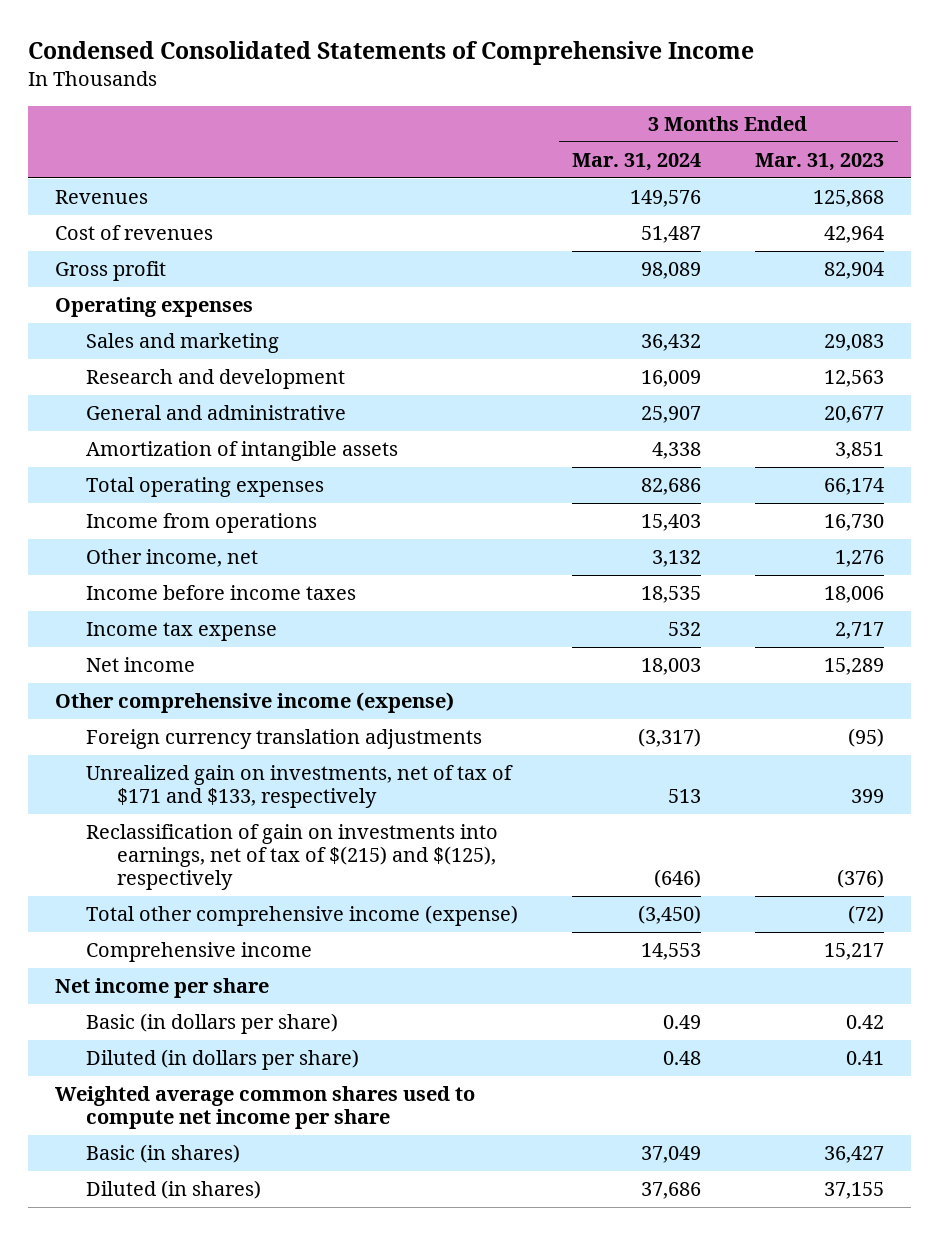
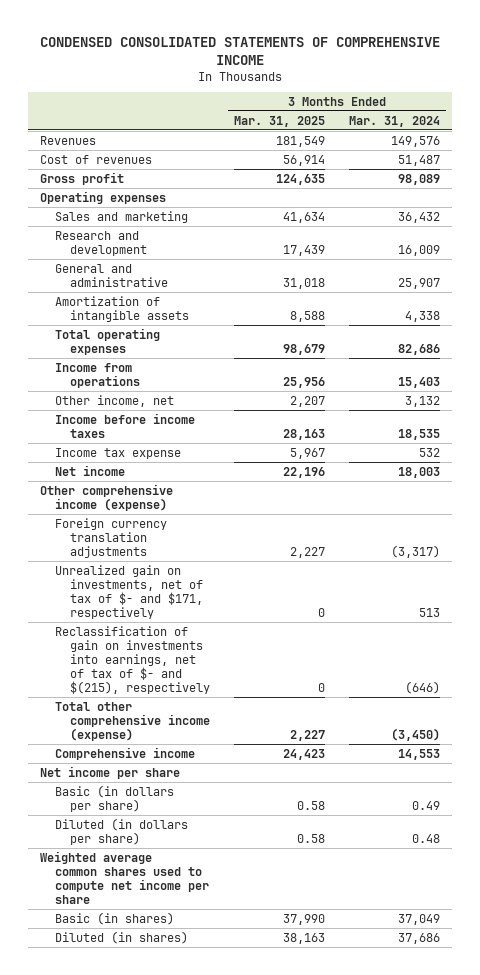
- Condensed Consolidated Statements of Comprehensive Income
+ CONDENSED CONSOLIDATED STATEMENTS OF COMPREHENSIVE INCOME
- | 3 Months Ended Mar. 31, 2024 | 3 Months Ended Mar. 31, 2023
+ | 3 Months Ended Mar. 31, 2025 | 3 Months Ended Mar. 31, 2024
- Unrealized gain on investments, net of tax of $171 and $133, respectively | 513 | 399
- Reclassification of gain on investments into earnings, net of tax of $(215) and $(125), respectively | (646) | (376)
+ Unrealized gain on investments, net of tax of $- and $171, respectively | 0 | 513
+ Reclassification of gain on investments into earnings, net of tax of $- and $(215), respectively | 0 | (646)

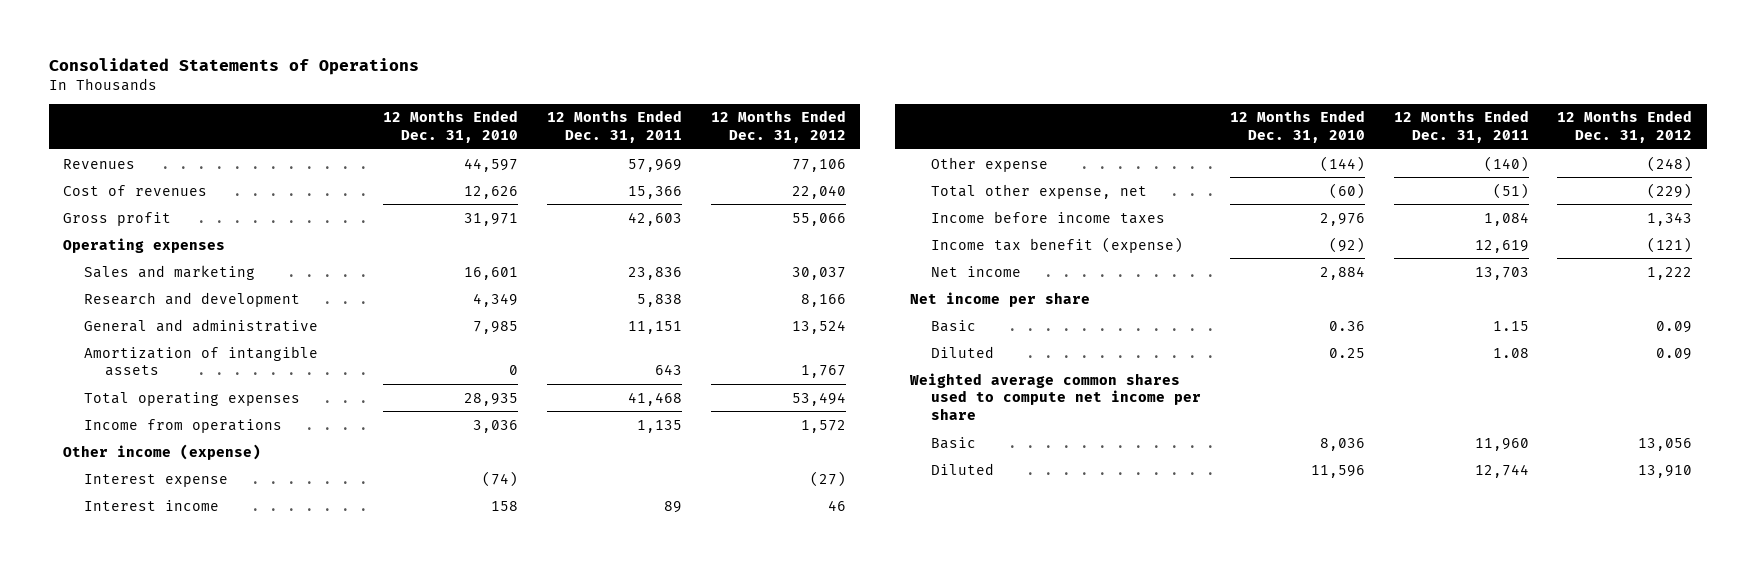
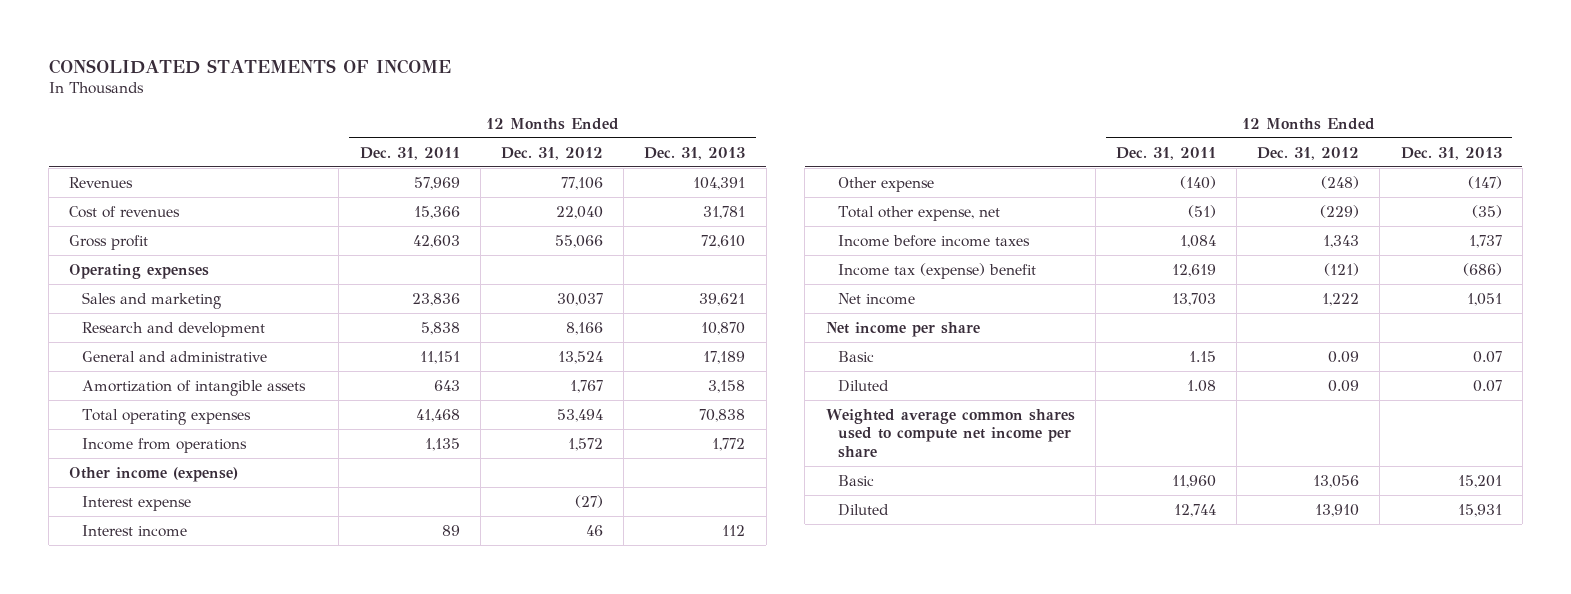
- Consolidated Statements of Operations
+ CONSOLIDATED STATEMENTS OF INCOME
- | 12 Months Ended Dec. 31, 2010 | 12 Months Ended Dec. 31, 2011 | 12 Months Ended Dec. 31, 2012
+ | 12 Months Ended Dec. 31, 2011 | 12 Months Ended Dec. 31, 2012 | 12 Months Ended Dec. 31, 2013
- Income tax benefit (expense) | (92) | 12,619 | (121)
+ Income tax (expense) benefit | 12,619 | (121) | (686)

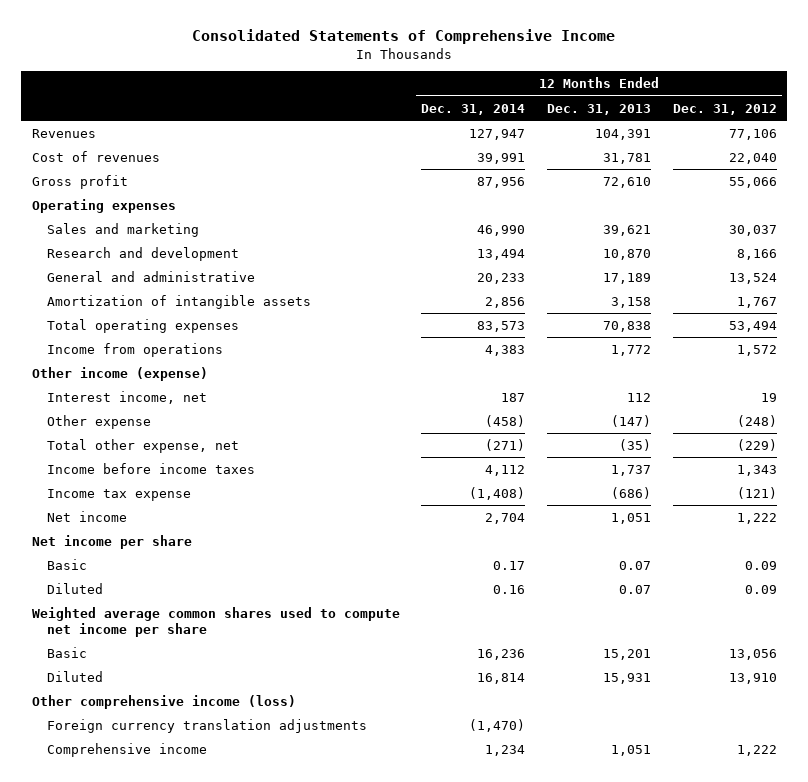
- CONSOLIDATED STATEMENTS OF INCOME
+ Consolidated Statements of Comprehensive Income
- | 12 Months Ended Dec. 31, 2011 | 12 Months Ended Dec. 31, 2012 | 12 Months Ended Dec. 31, 2013
+ | 12 Months Ended Dec. 31, 2014 | 12 Months Ended Dec. 31, 2013 | 12 Months Ended Dec. 31, 2012
- Interest expense | | (27) |
- Interest income | 89 | 46 | 112
+ Interest income, net | 187 | 112 | 19
- Income tax (expense) benefit | 12,619 | (121) | (686)
+ Income tax expense | (1,408) | (686) | (121)
+ Other comprehensive income (loss)
+ Foreign currency translation adjustments | (1,470) | |
+ Comprehensive income | 1,234 | 1,051 | 1,222

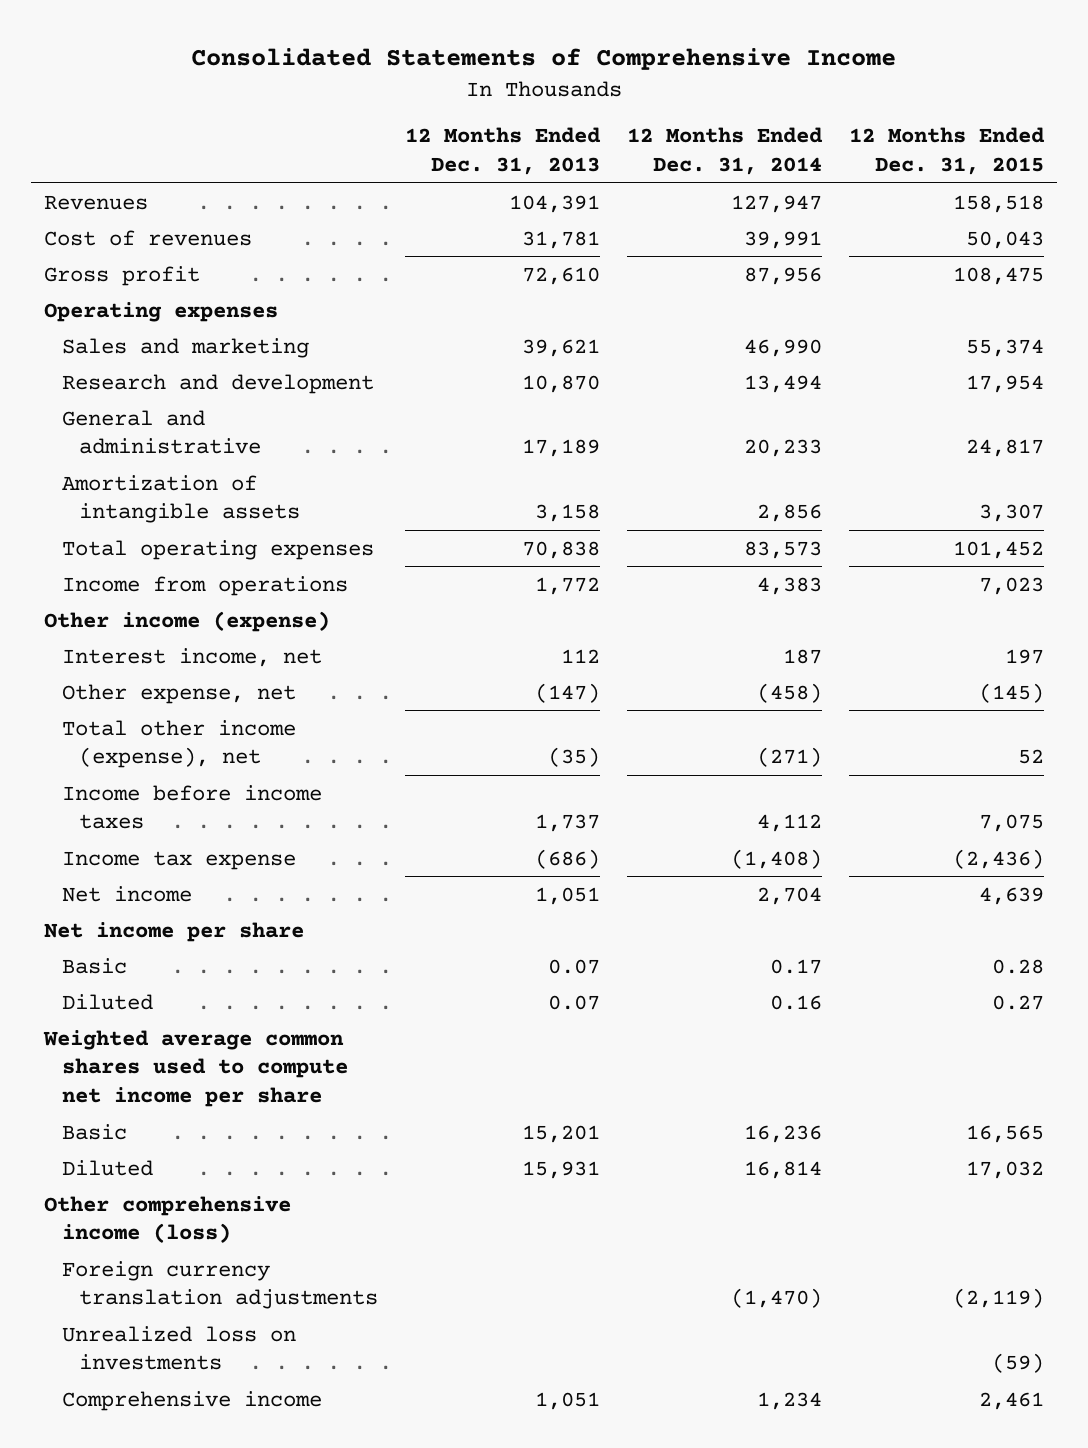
- | 12 Months Ended Dec. 31, 2014 | 12 Months Ended Dec. 31, 2013 | 12 Months Ended Dec. 31, 2012
+ | 12 Months Ended Dec. 31, 2013 | 12 Months Ended Dec. 31, 2014 | 12 Months Ended Dec. 31, 2015
- Other expense | (458) | (147) | (248)
- Total other expense, net | (271) | (35) | (229)
+ Other expense, net | (147) | (458) | (145)
+ Total other income (expense), net | (35) | (271) | 52
+ Unrealized loss on investments | | | (59)

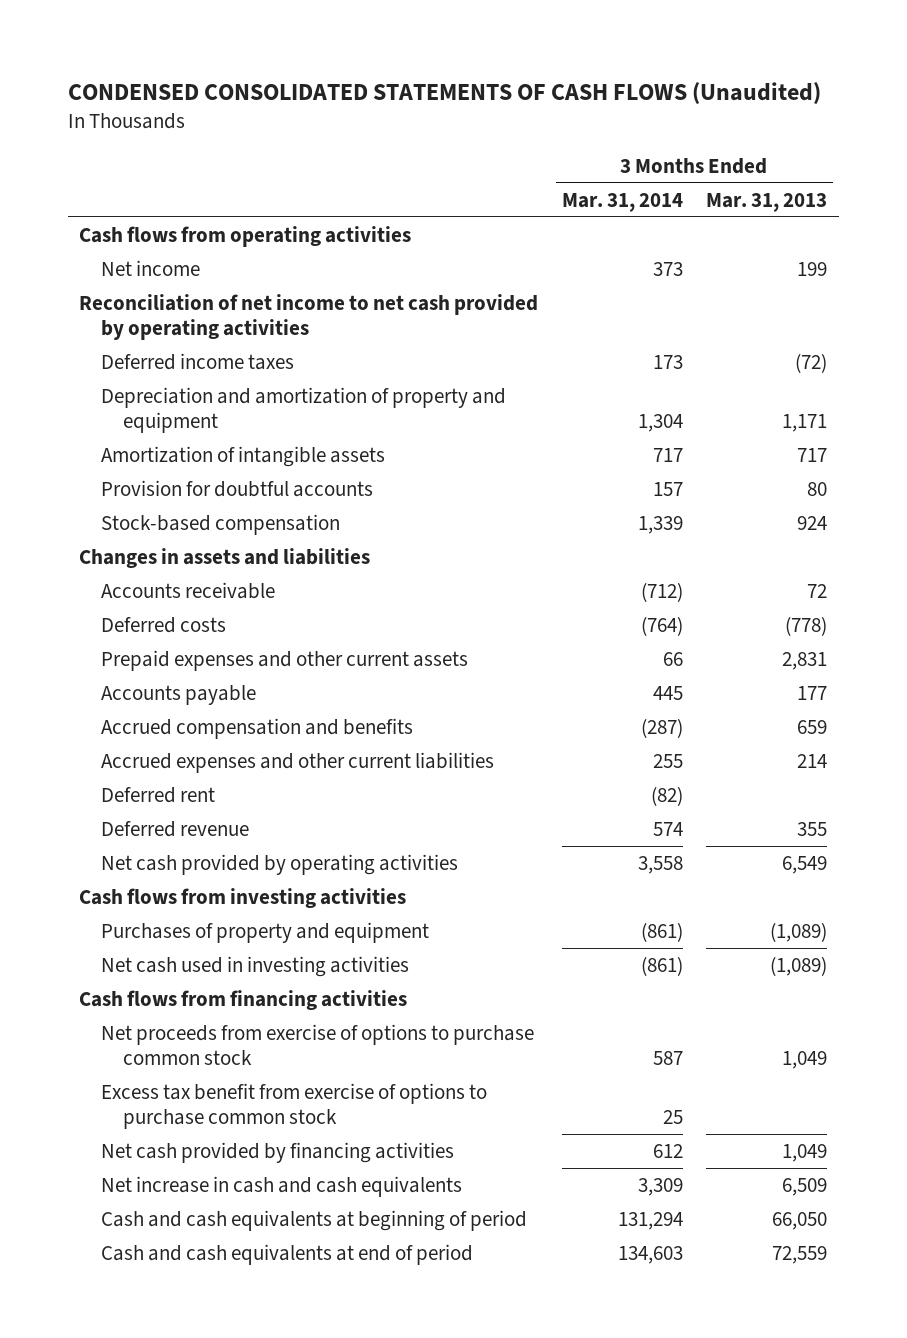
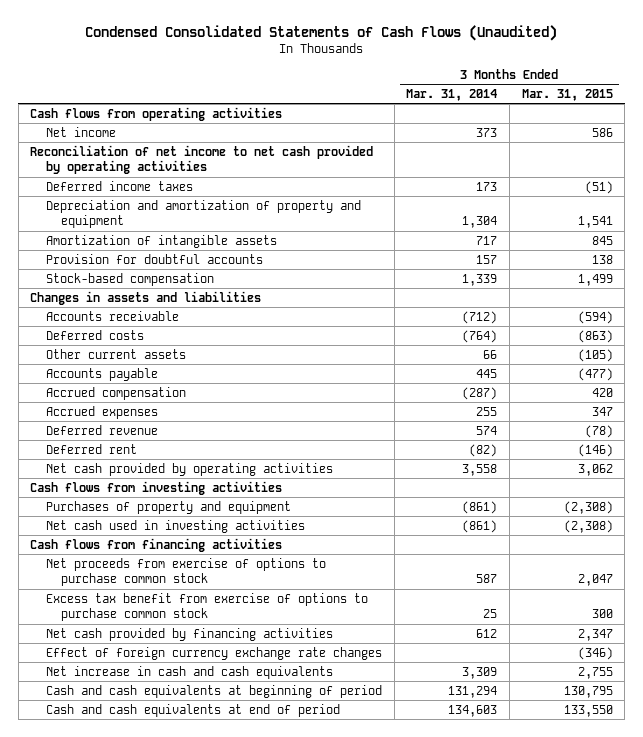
- CONDENSED CONSOLIDATED STATEMENTS OF CASH FLOWS (Unaudited)
+ Condensed Consolidated Statements of Cash Flows (Unaudited)
- | 3 Months Ended Mar. 31, 2014 | 3 Months Ended Mar. 31, 2013
+ | 3 Months Ended Mar. 31, 2014 | 3 Months Ended Mar. 31, 2015
- Prepaid expenses and other current assets | 66 | 2,831
+ Other current assets | 66 | (105)
- Accrued compensation and benefits | (287) | 659
- Accrued expenses and other current liabilities | 255 | 214
+ Accrued compensation | (287) | 420
+ Accrued expenses | 255 | 347
moved down: Deferred rent | (82) | (146)
+ Effect of foreign currency exchange rate changes | | (346)

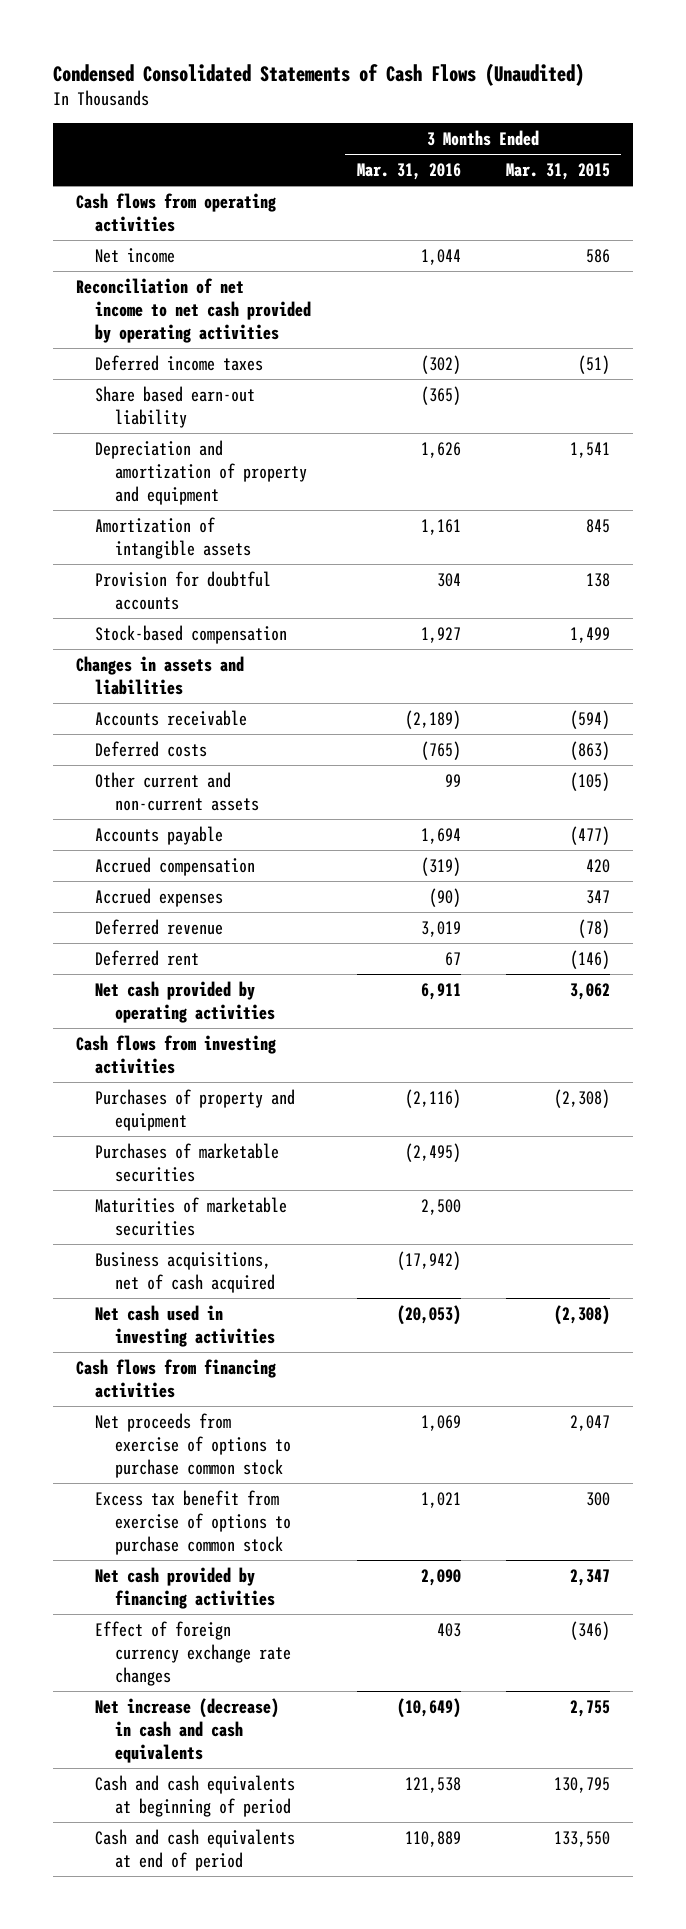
- | 3 Months Ended Mar. 31, 2014 | 3 Months Ended Mar. 31, 2015
+ | 3 Months Ended Mar. 31, 2016 | 3 Months Ended Mar. 31, 2015
+ Share based earn-out liability | (365) |
- Other current assets | 66 | (105)
+ Other current and non-current assets | 99 | (105)
+ Purchases of marketable securities | (2,495) |
+ Maturities of marketable securities | 2,500 |
+ Business acquisitions, net of cash acquired | (17,942) |
- Net increase in cash and cash equivalents | 3,309 | 2,755
+ Net increase (decrease) in cash and cash equivalents | (10,649) | 2,755

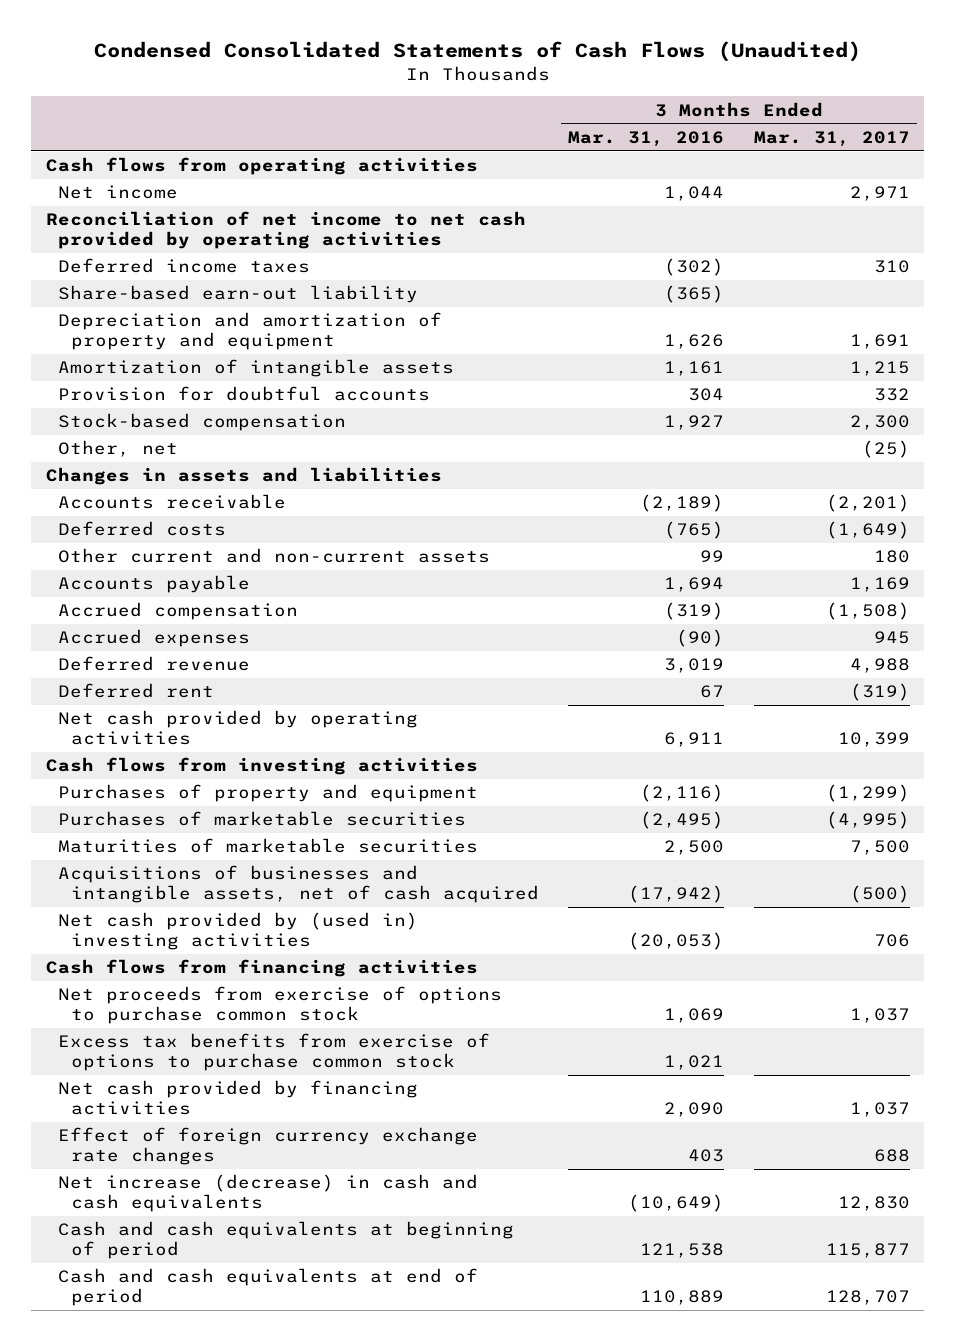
- | 3 Months Ended Mar. 31, 2016 | 3 Months Ended Mar. 31, 2015
+ | 3 Months Ended Mar. 31, 2016 | 3 Months Ended Mar. 31, 2017
- Share based earn-out liability | (365) |
+ Share-based earn-out liability | (365) |
+ Other, net | | (25)
- Business acquisitions, net of cash acquired | (17,942) |
- Net cash used in investing activities | (20,053) | (2,308)
+ Acquisitions of businesses and intangible assets, net of cash acquired | (17,942) | (500)
+ Net cash provided by (used in) investing activities | (20,053) | 706
- Excess tax benefit from exercise of options to purchase common stock | 1,021 | 300
+ Excess tax benefits from exercise of options to purchase common stock | 1,021 |

